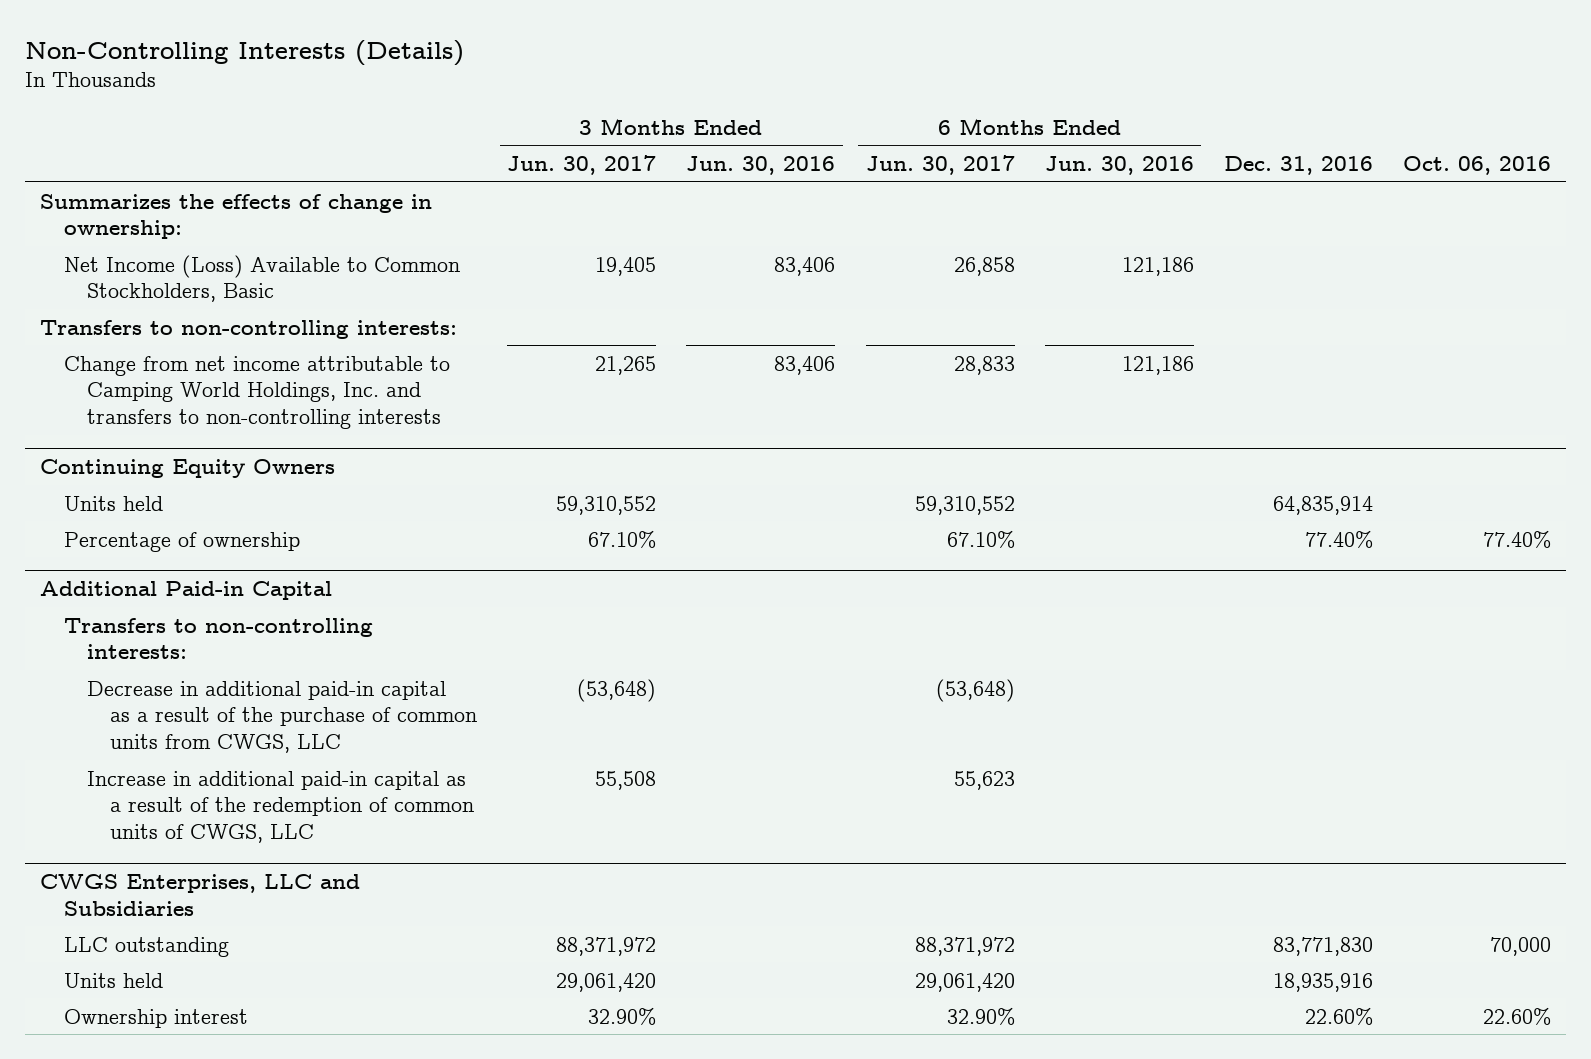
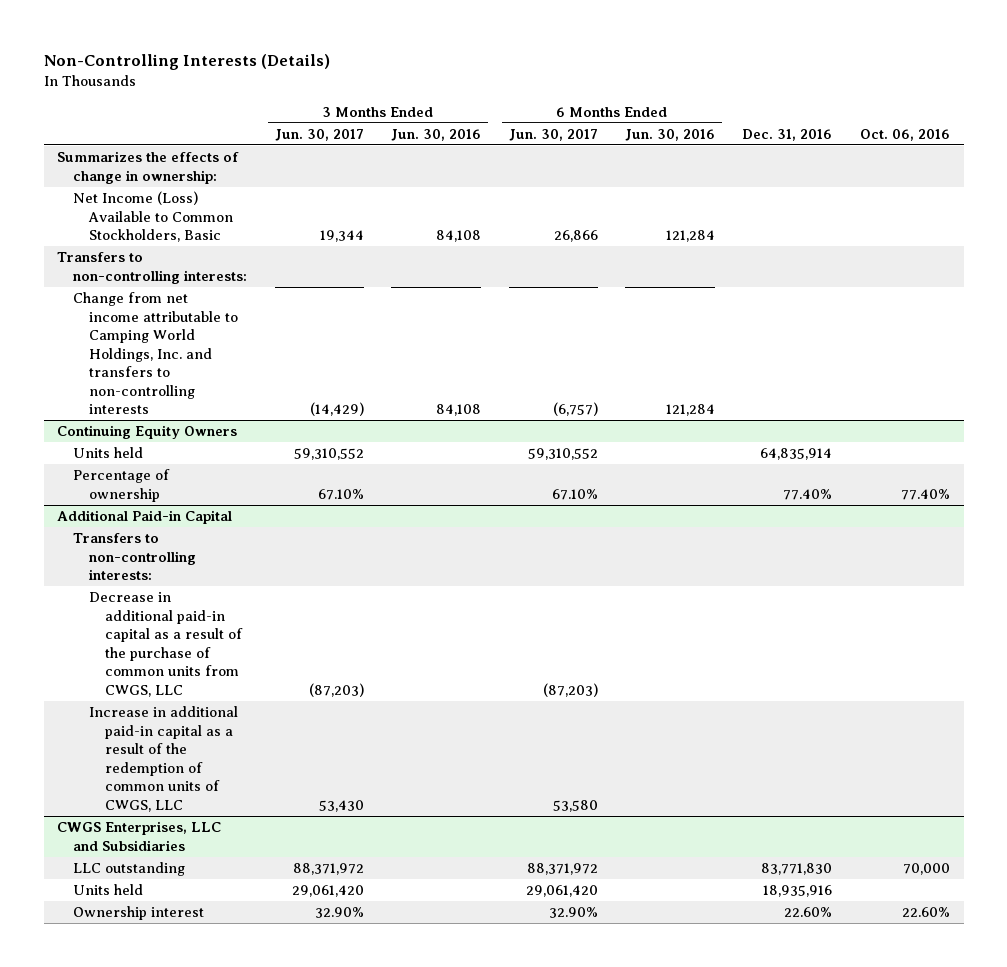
- Net Income (Loss) Available to Common Stockholders, Basic | 19,405 | 83,406 | 26,858 | 121,186 | |
+ Net Income (Loss) Available to Common Stockholders, Basic | 19,344 | 84,108 | 26,866 | 121,284 | |
- Change from net income attributable to Camping World Holdings, Inc. and transfers to non-controlling interests | 21,265 | 83,406 | 28,833 | 121,186 | |
+ Change from net income attributable to Camping World Holdings, Inc. and transfers to non-controlling interests | (14,429) | 84,108 | (6,757) | 121,284 | |
@ Additional Paid-in Capital
- Decrease in additional paid-in capital as a result of the purchase of common units from CWGS, LLC | (53,648) | | (53,648) | | |
- Increase in additional paid-in capital as a result of the redemption of common units of CWGS, LLC | 55,508 | | 55,623 | | |
+ Decrease in additional paid-in capital as a result of the purchase of common units from CWGS, LLC | (87,203) | | (87,203) | | |
+ Increase in additional paid-in capital as a result of the redemption of common units of CWGS, LLC | 53,430 | | 53,580 | | |

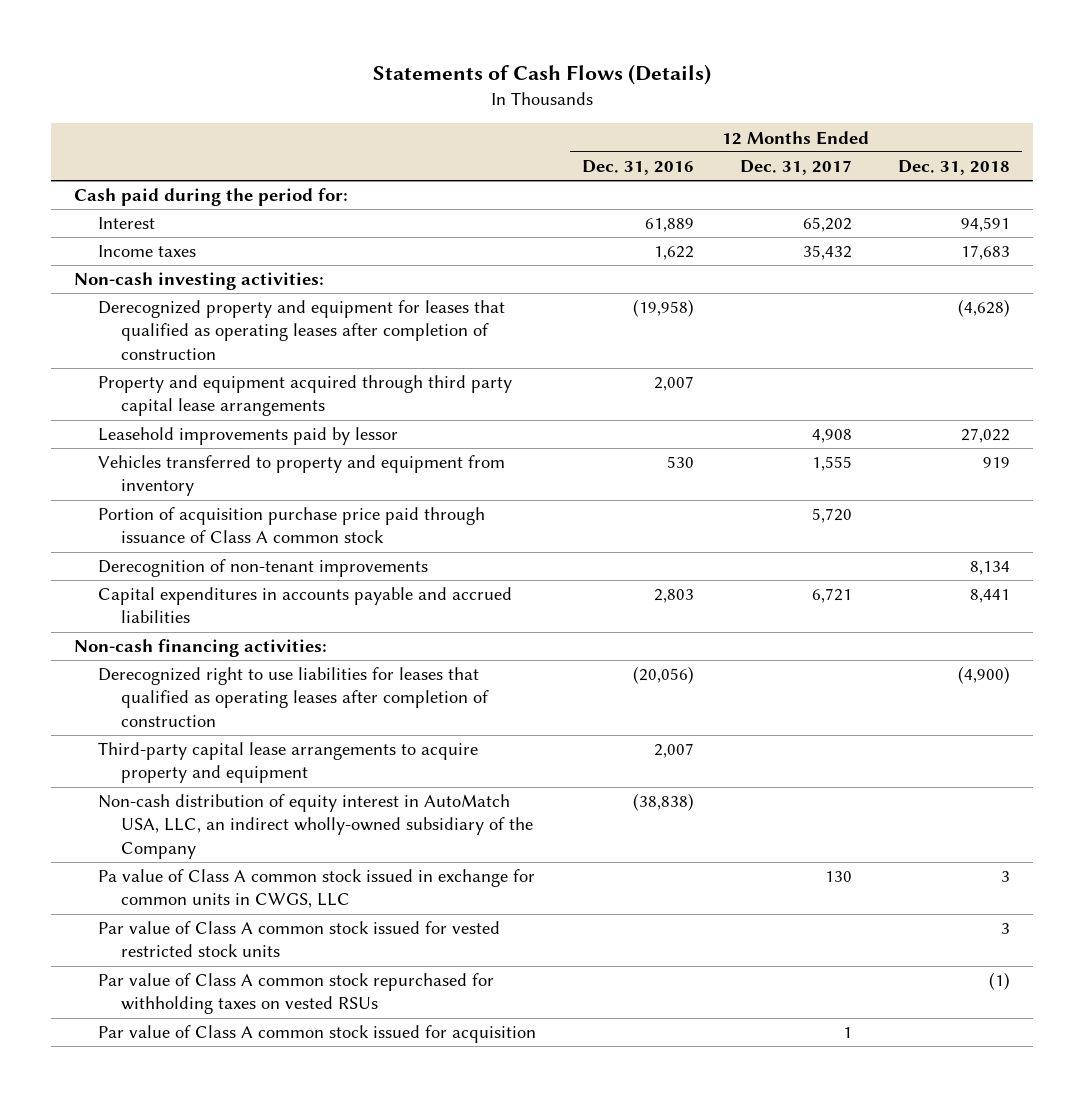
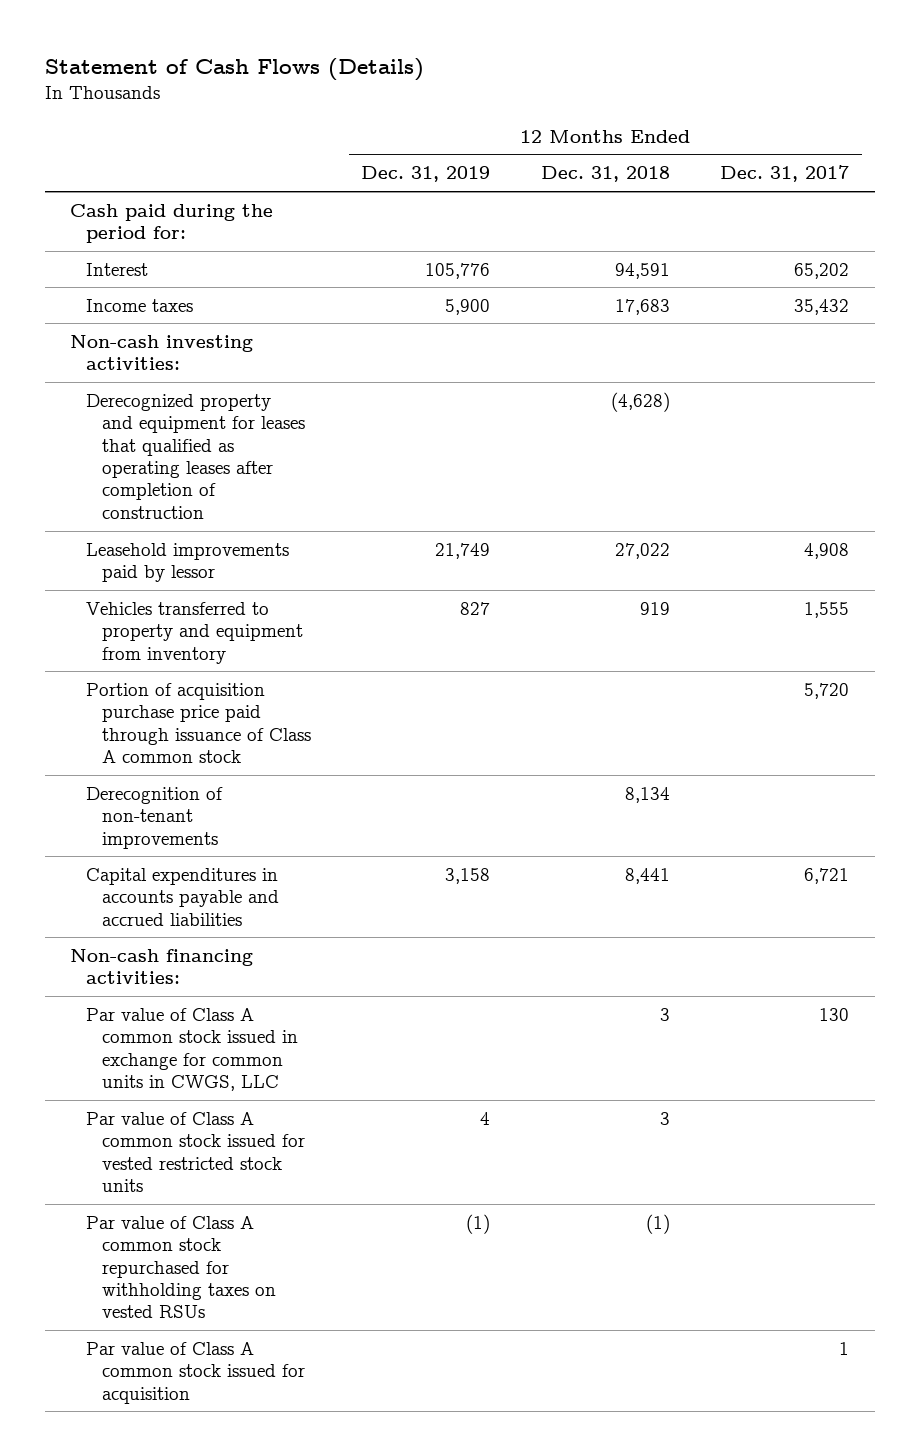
- Statements of Cash Flows (Details)
+ Statement of Cash Flows (Details)
- | 12 Months Ended Dec. 31, 2016 | 12 Months Ended Dec. 31, 2017 | 12 Months Ended Dec. 31, 2018
+ | 12 Months Ended Dec. 31, 2019 | 12 Months Ended Dec. 31, 2018 | 12 Months Ended Dec. 31, 2017
- Property and equipment acquired through third party capital lease arrangements | 2,007 | |
- Derecognized right to use liabilities for leases that qualified as operating leases after completion of construction | (20,056) | | (4,900)
- Third-party capital lease arrangements to acquire property and equipment | 2,007 | |
- Non-cash distribution of equity interest in AutoMatch USA, LLC, an indirect wholly-owned subsidiary of the Company | (38,838) | |
- Pa value of Class A common stock issued in exchange for common units in CWGS, LLC | | 130 | 3
+ Par value of Class A common stock issued in exchange for common units in CWGS, LLC | | 3 | 130

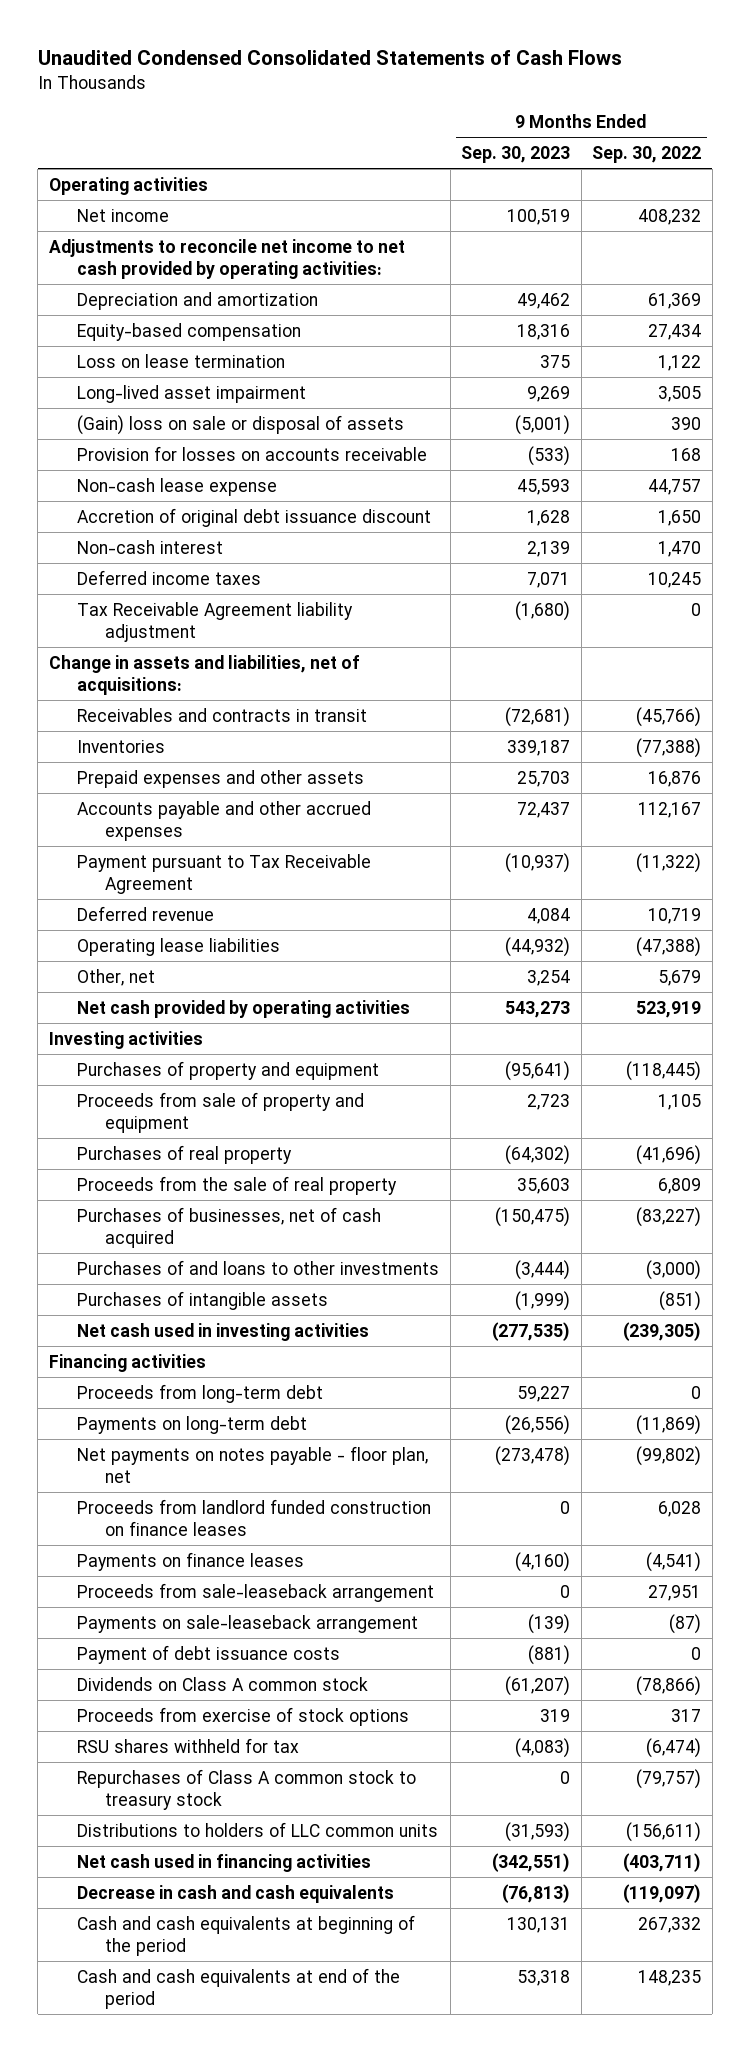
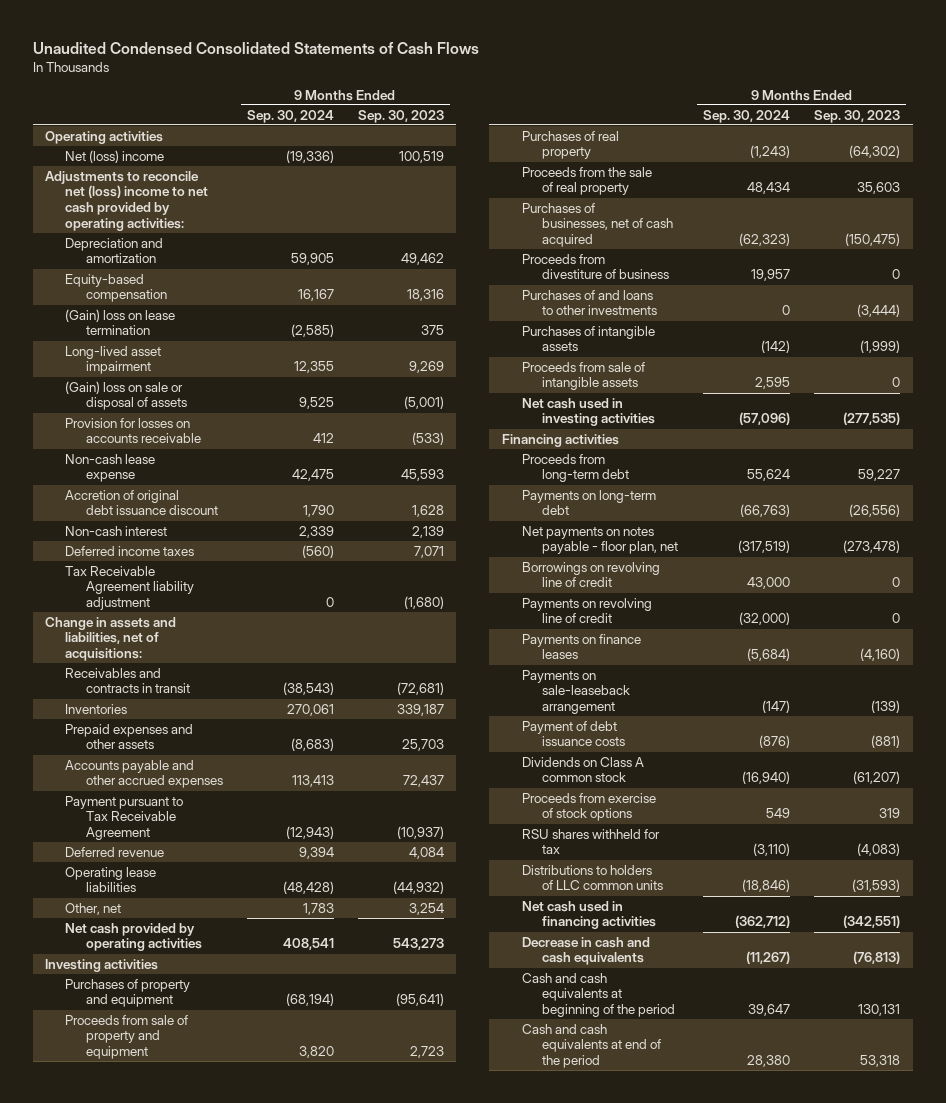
- | 9 Months Ended Sep. 30, 2023 | 9 Months Ended Sep. 30, 2022
+ | 9 Months Ended Sep. 30, 2024 | 9 Months Ended Sep. 30, 2023
- Net income | 100,519 | 408,232
- Adjustments to reconcile net income to net cash provided by operating activities:
+ Net (loss) income | (19,336) | 100,519
+ Adjustments to reconcile net (loss) income to net cash provided by operating activities:
- Loss on lease termination | 375 | 1,122
+ (Gain) loss on lease termination | (2,585) | 375
+ Proceeds from divestiture of business | 19,957 | 0
+ Proceeds from sale of intangible assets | 2,595 | 0
- Proceeds from landlord funded construction on finance leases | 0 | 6,028
+ Borrowings on revolving line of credit | 43,000 | 0
+ Payments on revolving line of credit | (32,000) | 0
- Proceeds from sale-leaseback arrangement | 0 | 27,951
- Repurchases of Class A common stock to treasury stock | 0 | (79,757)

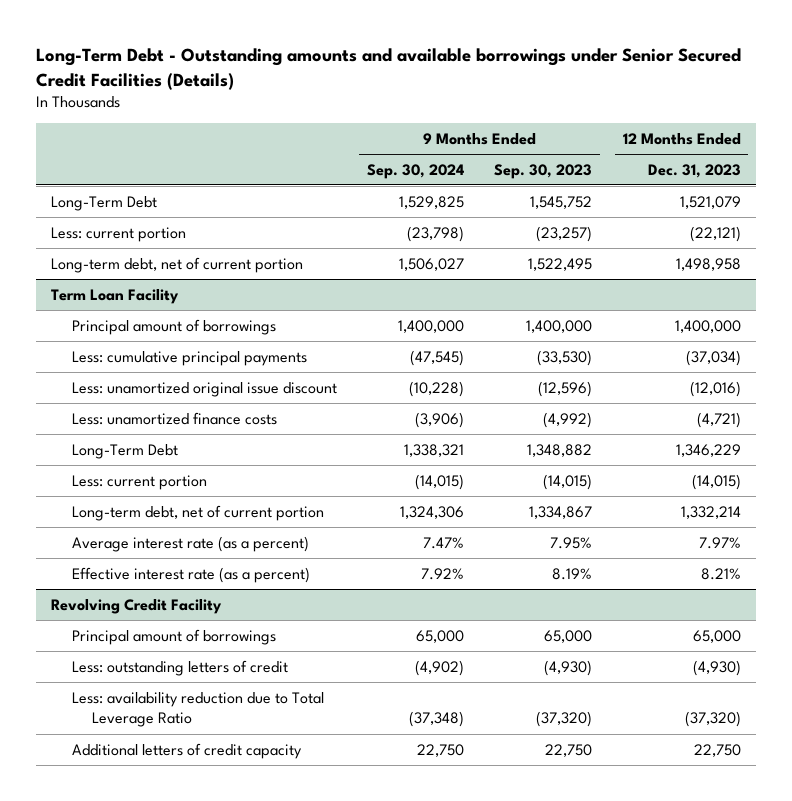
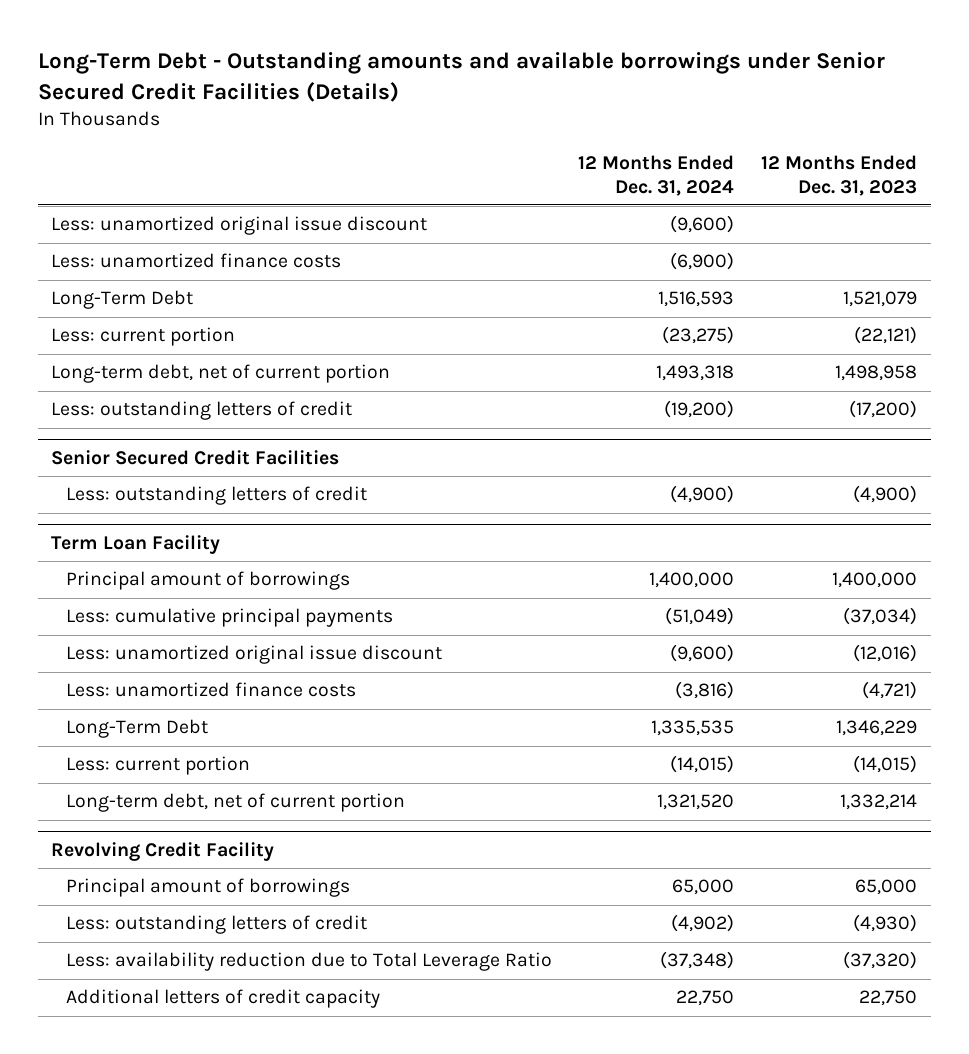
- | 9 Months Ended Sep. 30, 2024 | 9 Months Ended Sep. 30, 2023 | 12 Months Ended Dec. 31, 2023
+ | 12 Months Ended Dec. 31, 2024 | 12 Months Ended Dec. 31, 2023
+ Less: unamortized original issue discount | (9,600) |
+ Less: unamortized finance costs | (6,900) |
+ Less: outstanding letters of credit | (19,200) | (17,200)
+ Senior Secured Credit Facilities
+ Less: outstanding letters of credit | (4,900) | (4,900)
@ Term Loan Facility
- Average interest rate (as a percent) | 7.47% | 7.95% | 7.97%
- Effective interest rate (as a percent) | 7.92% | 8.19% | 8.21%

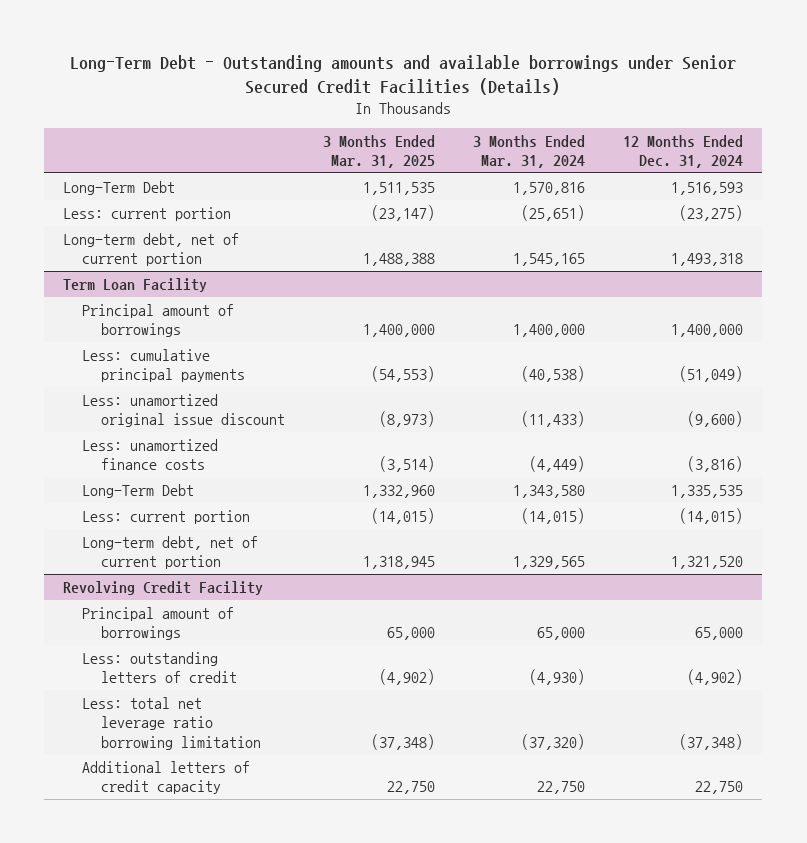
- | 12 Months Ended Dec. 31, 2024 | 12 Months Ended Dec. 31, 2023
+ | 3 Months Ended Mar. 31, 2025 | 3 Months Ended Mar. 31, 2024 | 12 Months Ended Dec. 31, 2024
- Less: unamortized original issue discount | (9,600) |
- Less: unamortized finance costs | (6,900) |
- Less: outstanding letters of credit | (19,200) | (17,200)
- Senior Secured Credit Facilities
- Less: outstanding letters of credit | (4,900) | (4,900)
@ Revolving Credit Facility
- Less: availability reduction due to Total Leverage Ratio | (37,348) | (37,320)
+ Less: total net leverage ratio borrowing limitation | (37,348) | (37,320) | (37,348)

